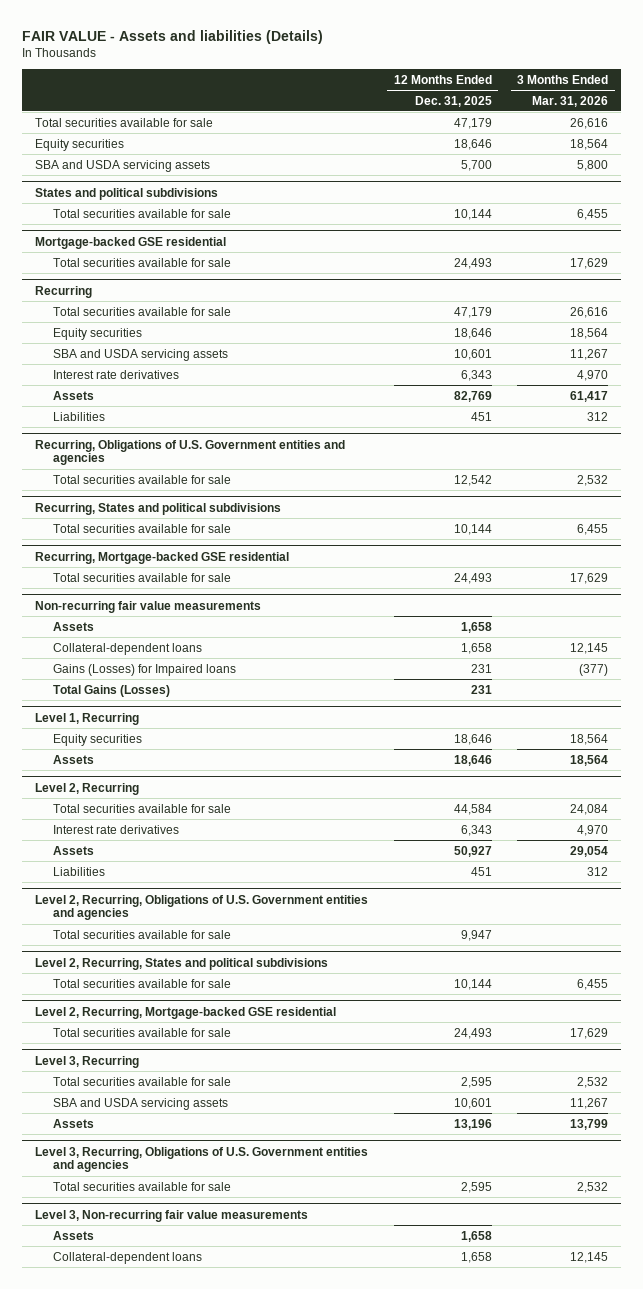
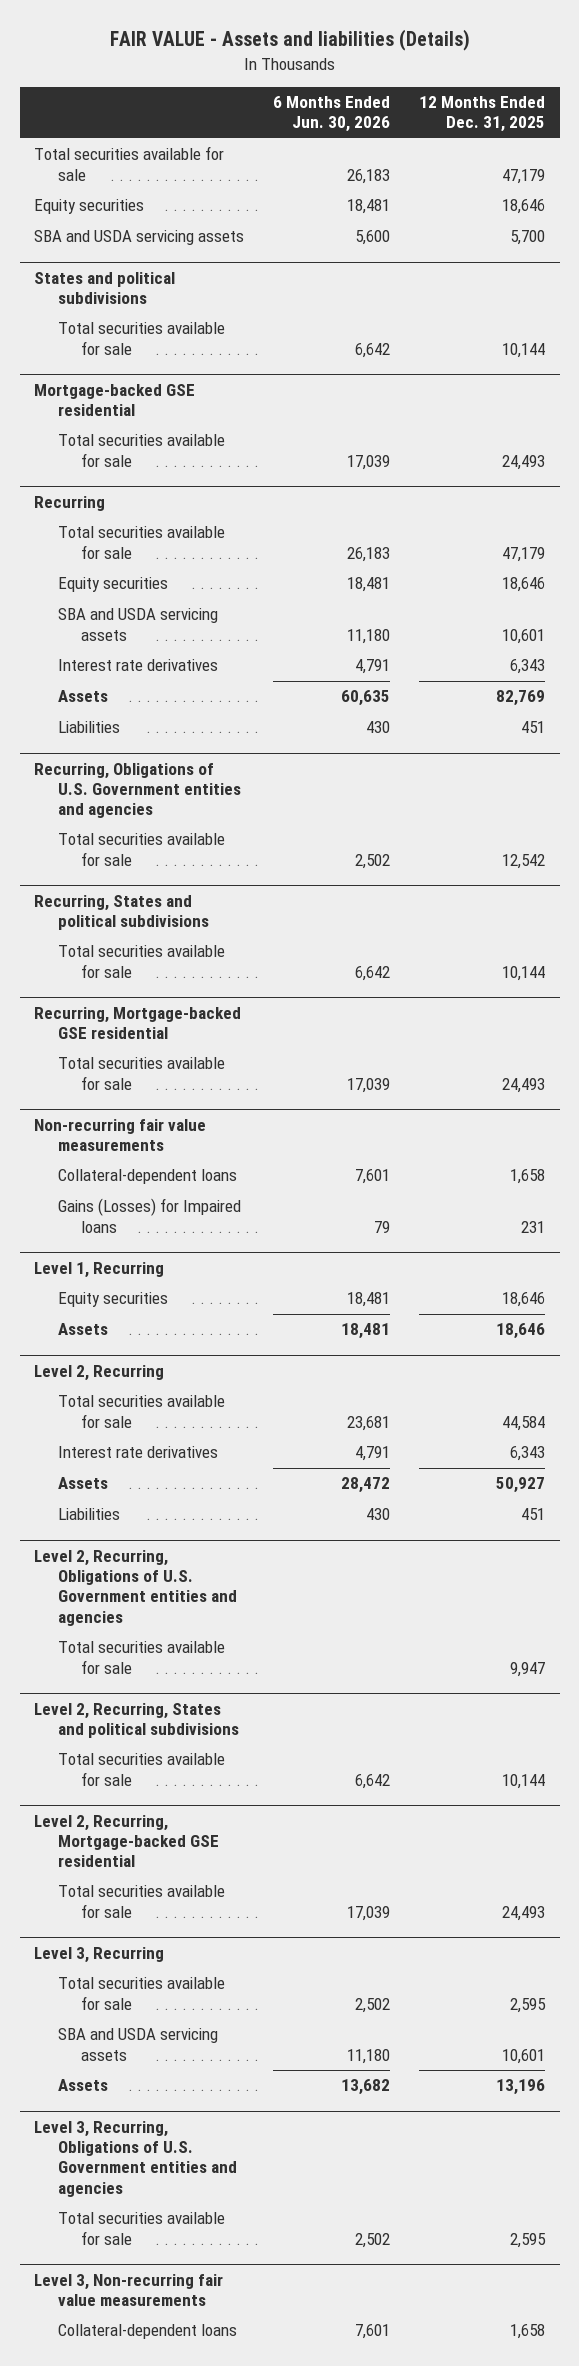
- | 12 Months Ended Dec. 31, 2025 | 3 Months Ended Mar. 31, 2026
+ | 6 Months Ended Jun. 30, 2026 | 12 Months Ended Dec. 31, 2025
@ Non-recurring fair value measurements
- Assets | 1,658 |
- Total Gains (Losses) | 231 |
@ Level 3, Non-recurring fair value measurements
- Assets | 1,658 |

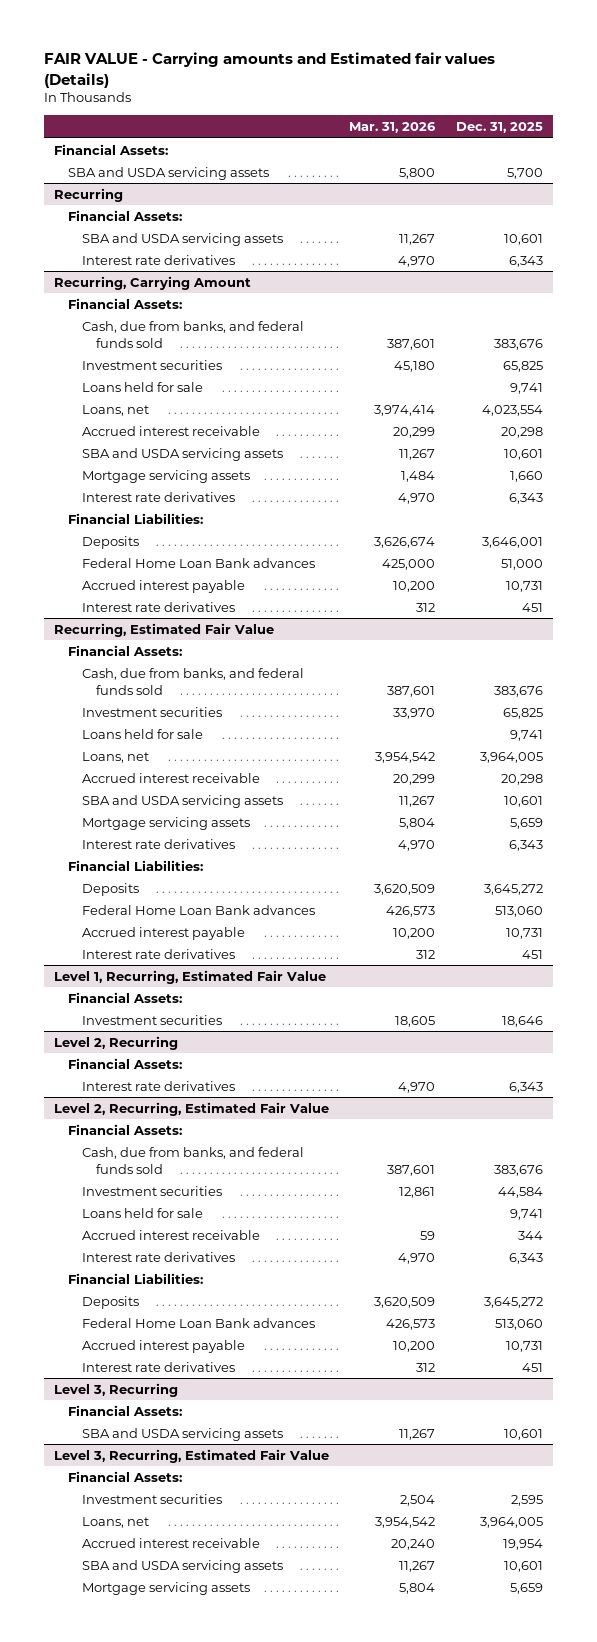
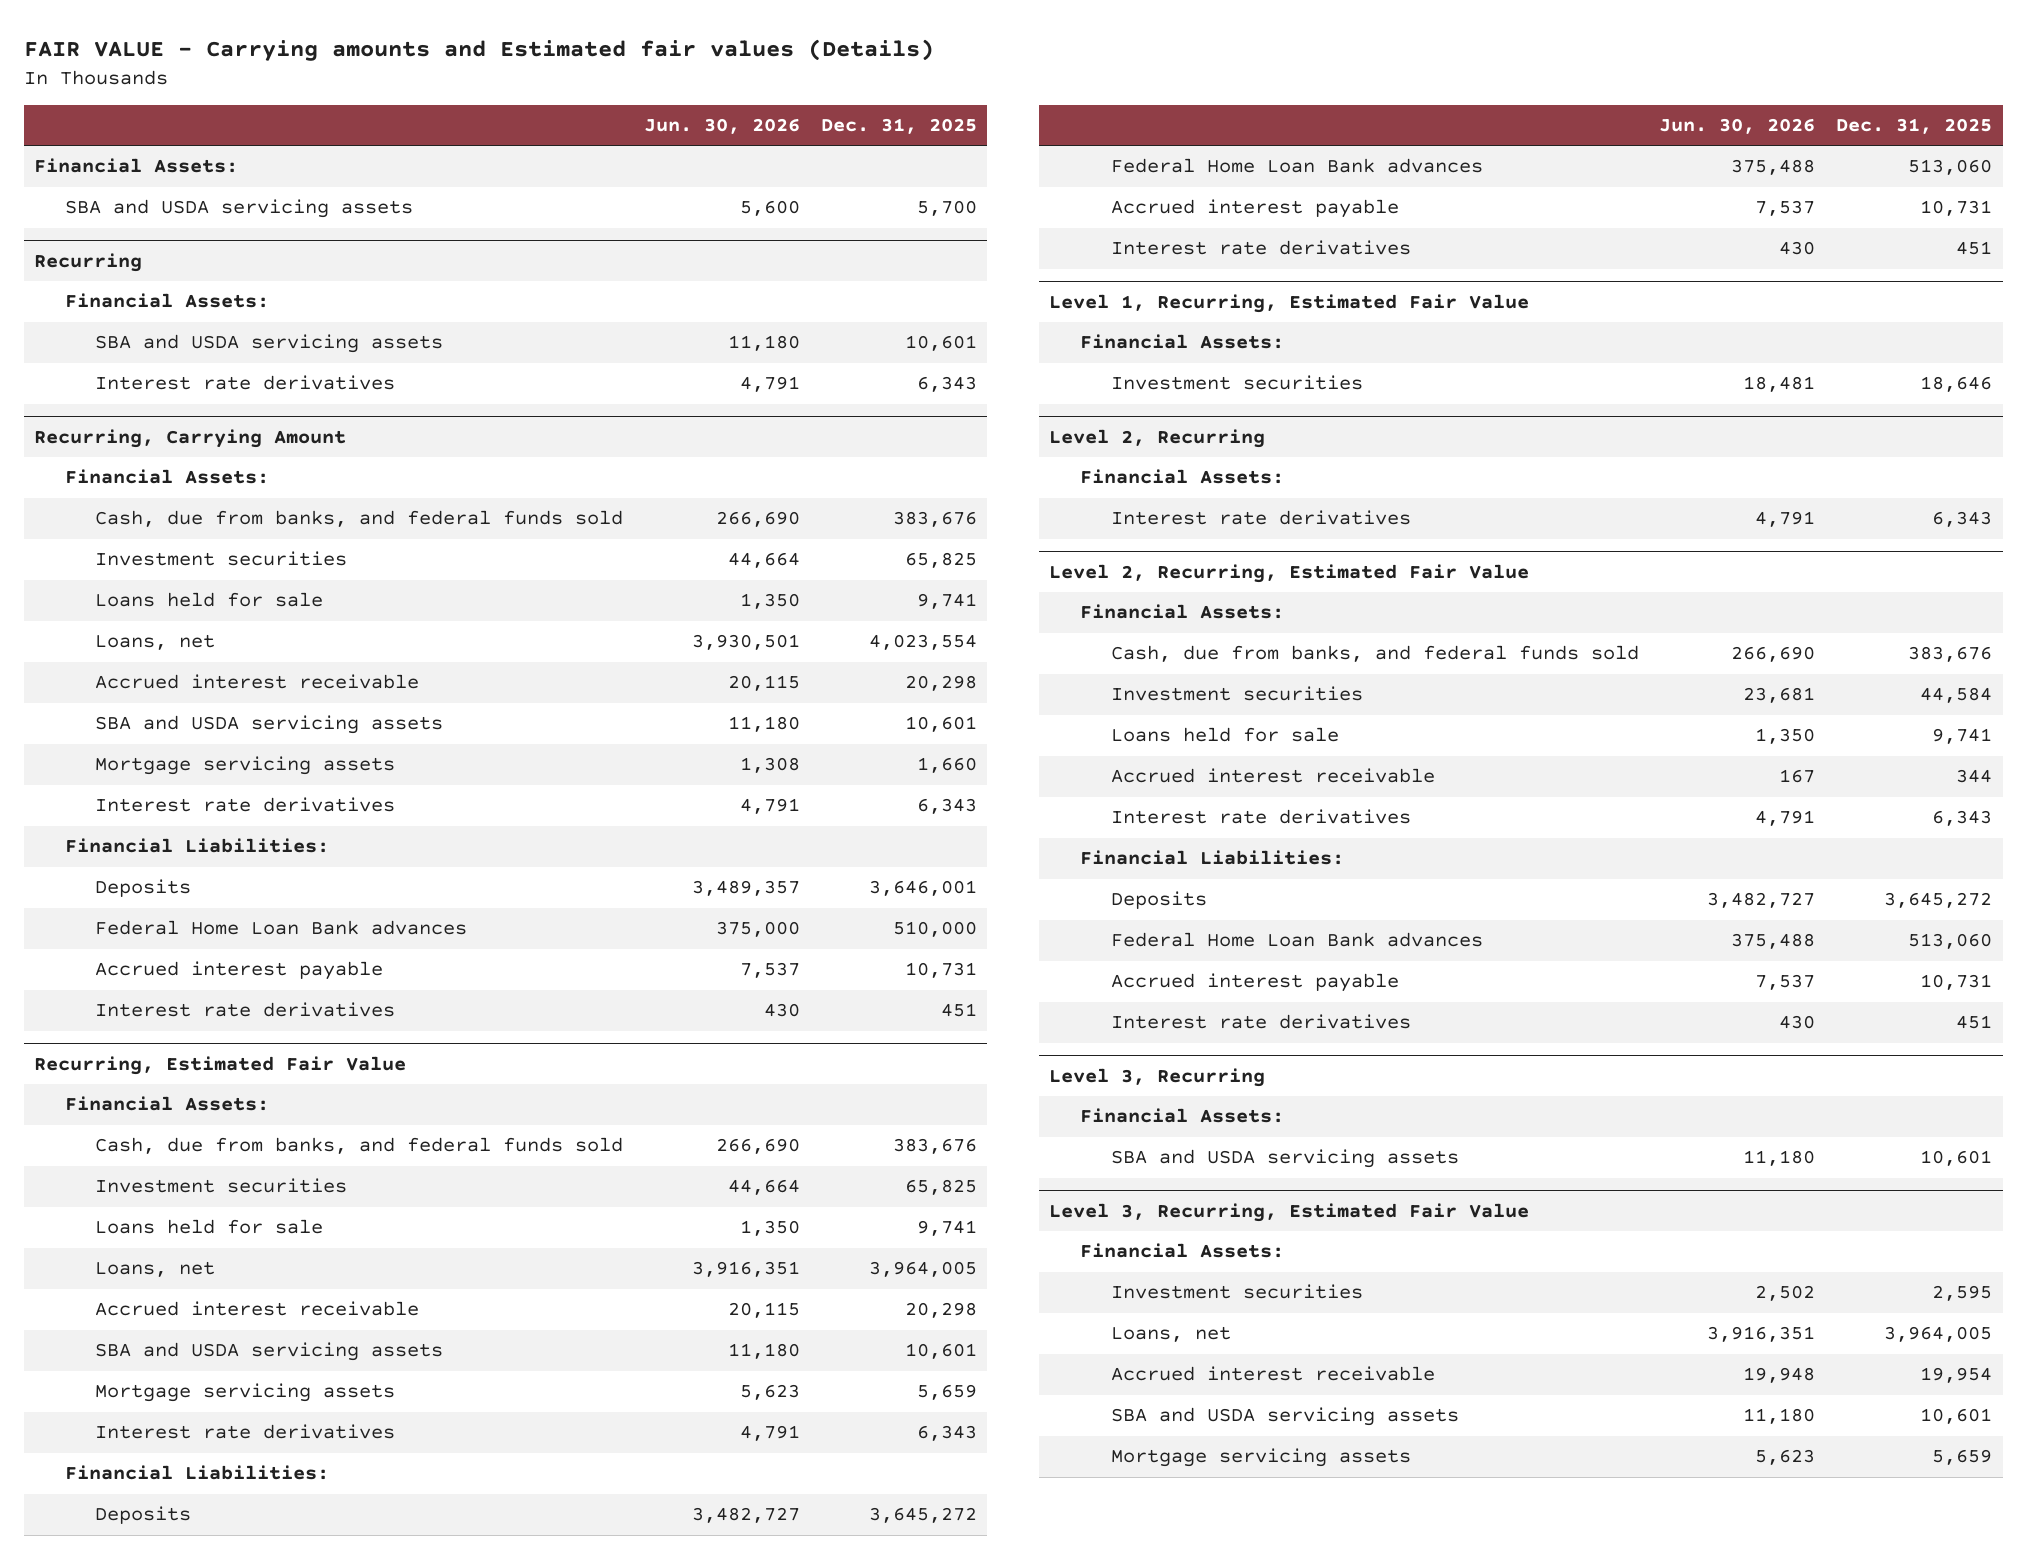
- | Mar. 31, 2026 | Dec. 31, 2025
+ | Jun. 30, 2026 | Dec. 31, 2025
@ Recurring, Carrying Amount
- Federal Home Loan Bank advances | 425,000 | 51,000
+ Federal Home Loan Bank advances | 375,000 | 510,000

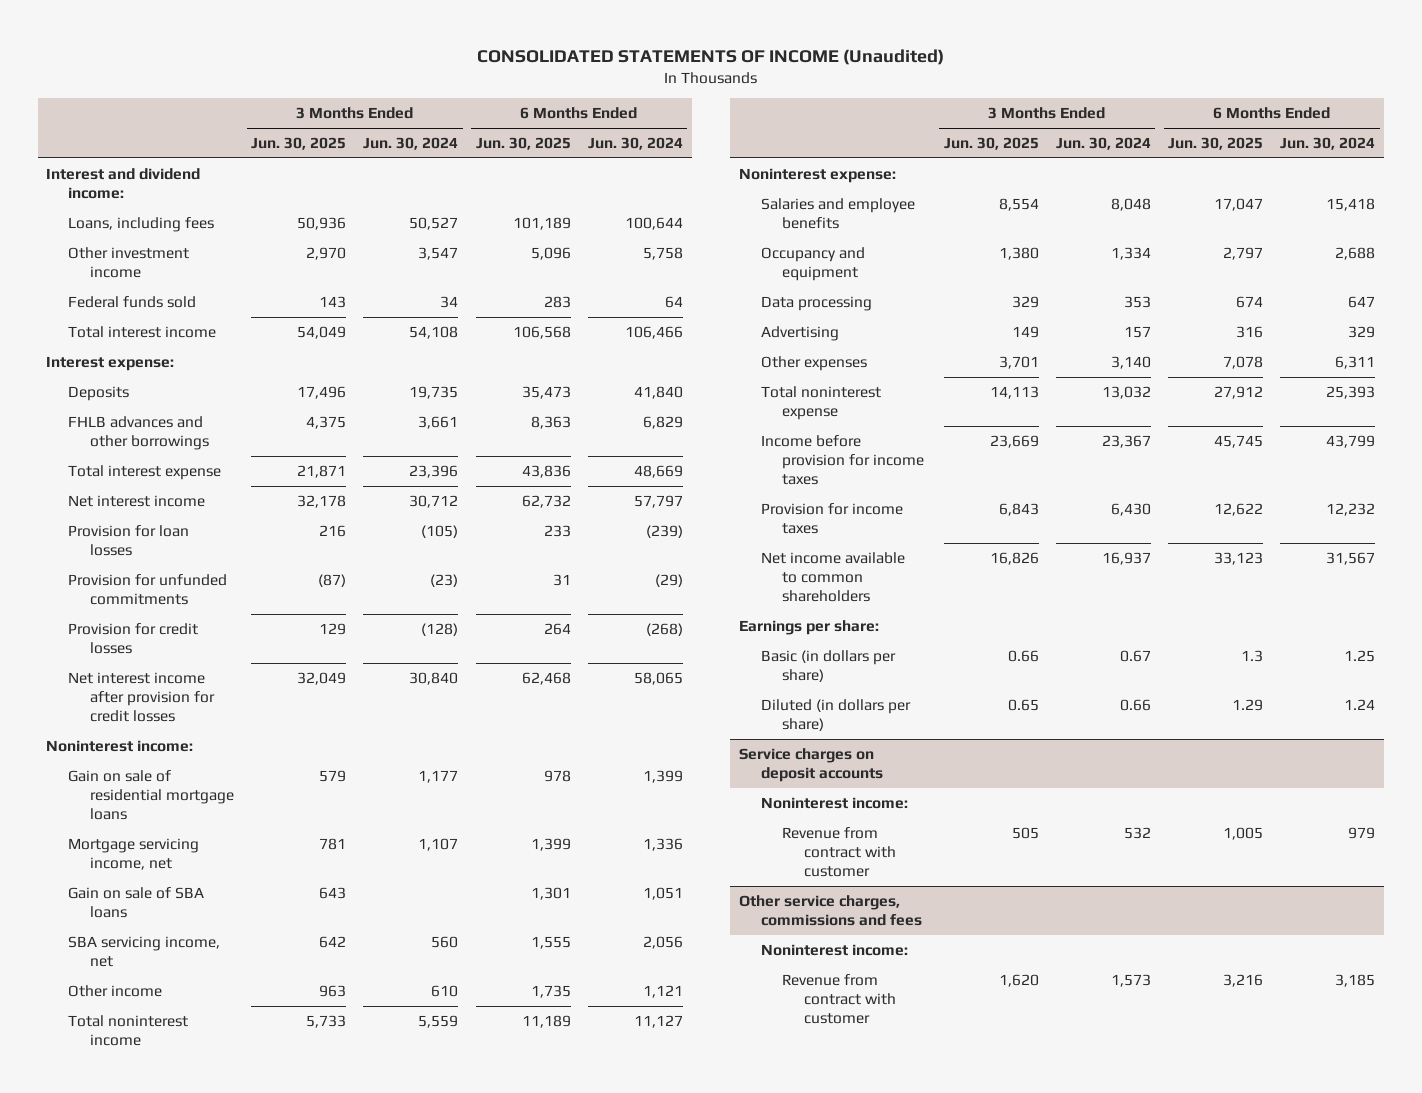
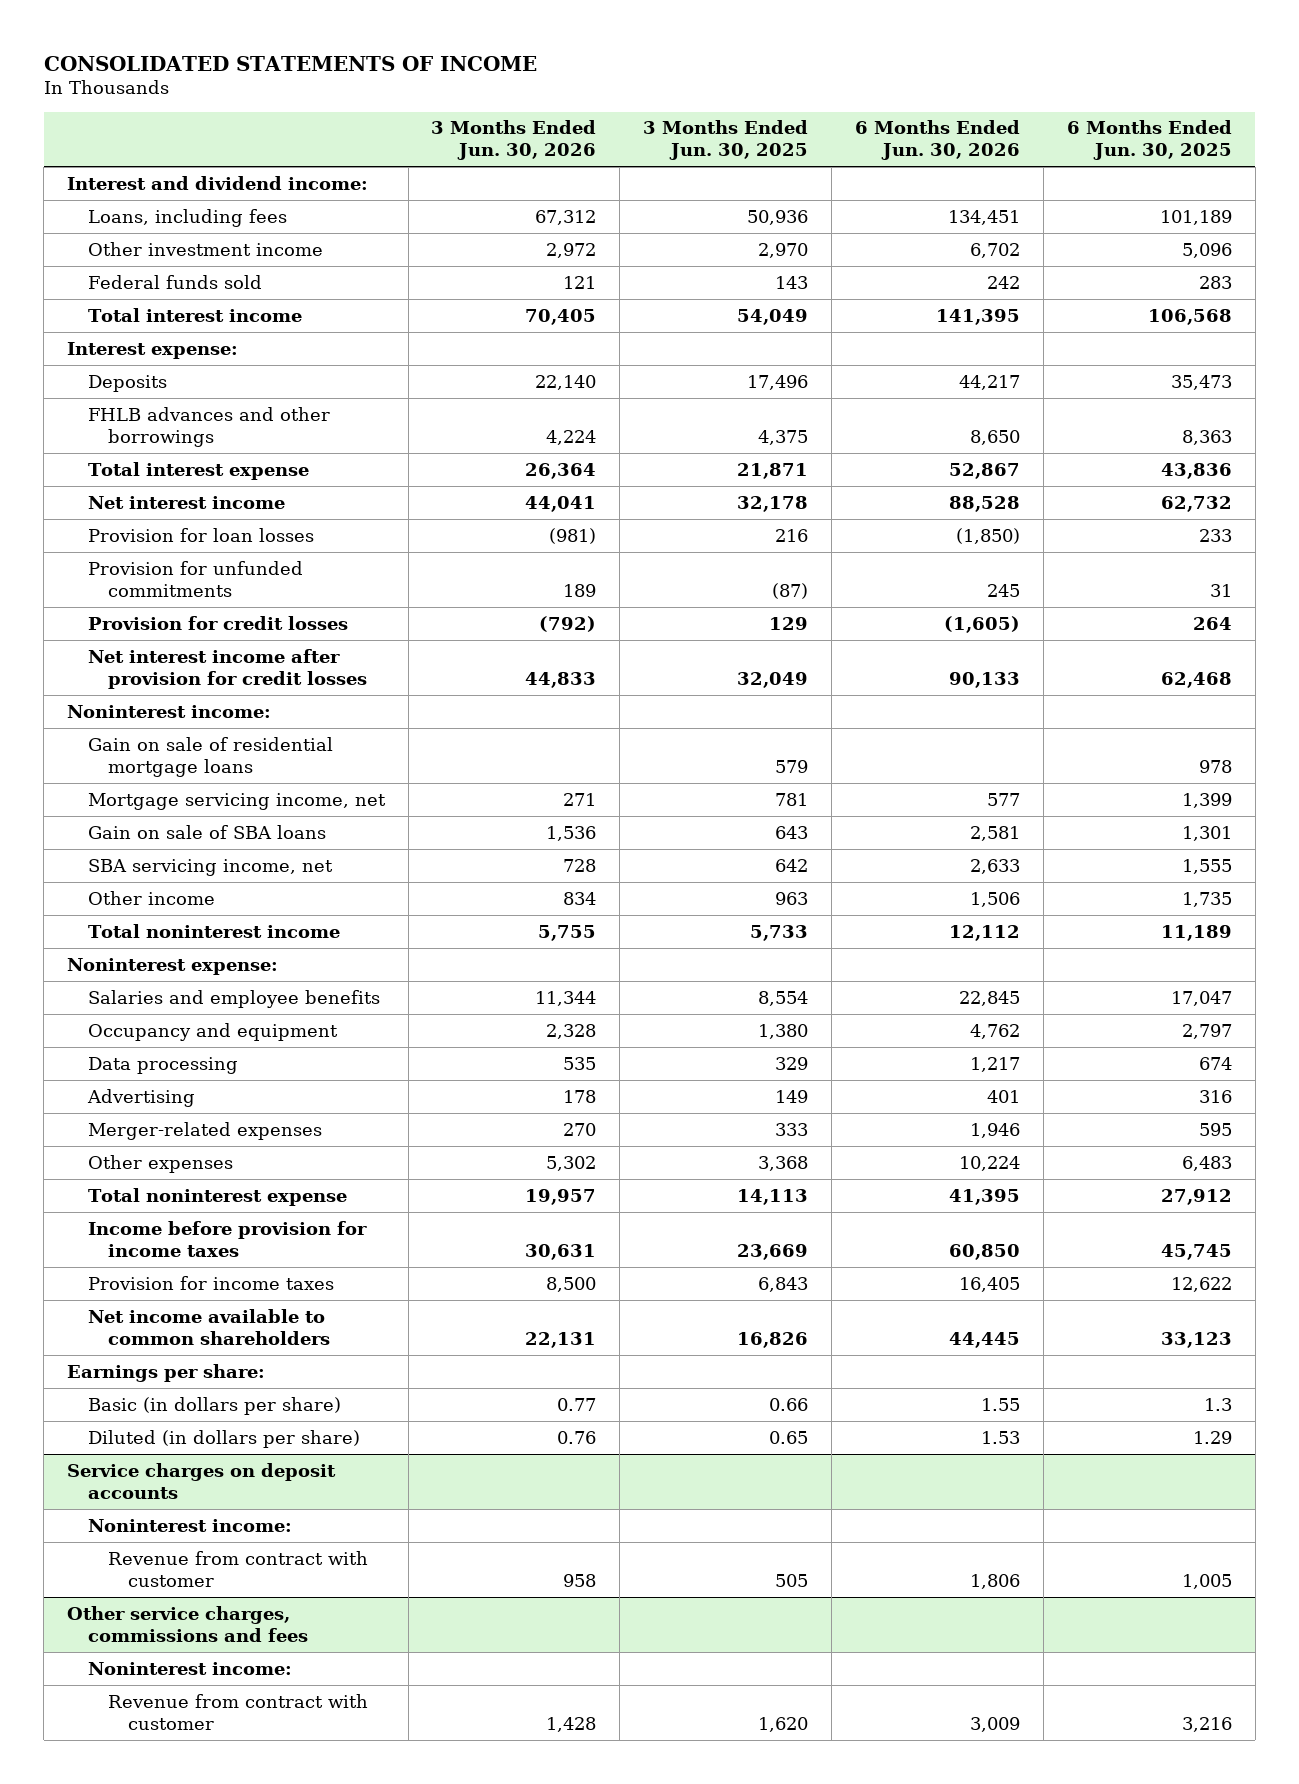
- CONSOLIDATED STATEMENTS OF INCOME (Unaudited)
+ CONSOLIDATED STATEMENTS OF INCOME
- | 3 Months Ended Jun. 30, 2025 | 3 Months Ended Jun. 30, 2024 | 6 Months Ended Jun. 30, 2025 | 6 Months Ended Jun. 30, 2024
+ | 3 Months Ended Jun. 30, 2026 | 3 Months Ended Jun. 30, 2025 | 6 Months Ended Jun. 30, 2026 | 6 Months Ended Jun. 30, 2025
- Other expenses | 3,701 | 3,140 | 7,078 | 6,311
+ Merger-related expenses | 270 | 333 | 1,946 | 595
+ Other expenses | 5,302 | 3,368 | 10,224 | 6,483

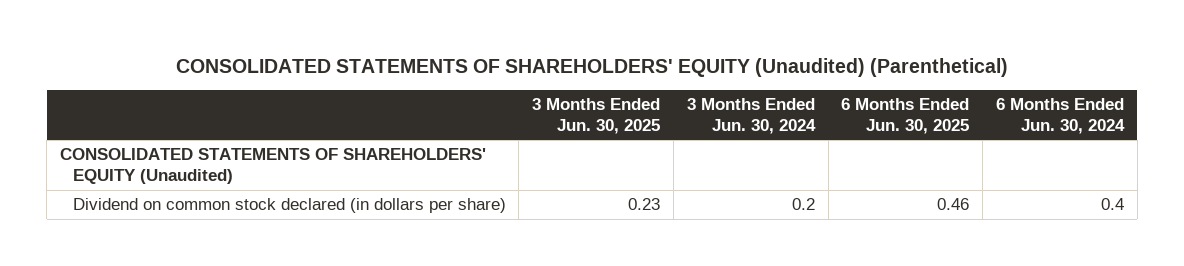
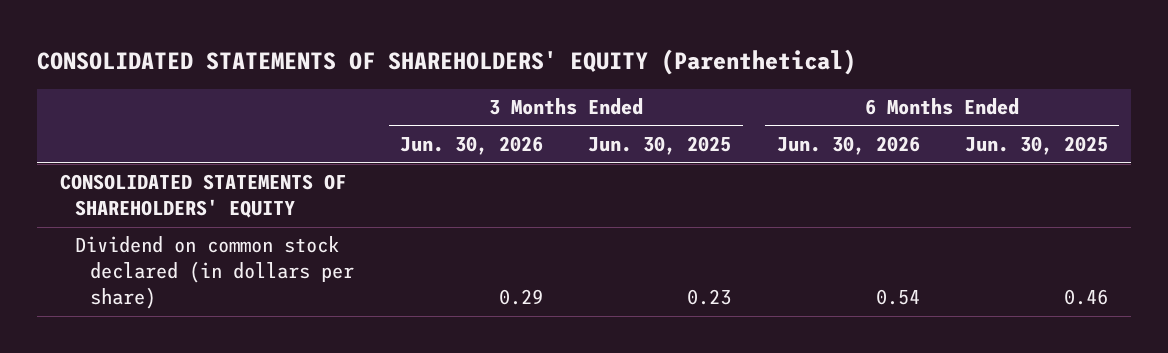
- CONSOLIDATED STATEMENTS OF SHAREHOLDERS' EQUITY (Unaudited) (Parenthetical)
+ CONSOLIDATED STATEMENTS OF SHAREHOLDERS' EQUITY (Parenthetical)
- | 3 Months Ended Jun. 30, 2025 | 3 Months Ended Jun. 30, 2024 | 6 Months Ended Jun. 30, 2025 | 6 Months Ended Jun. 30, 2024
+ | 3 Months Ended Jun. 30, 2026 | 3 Months Ended Jun. 30, 2025 | 6 Months Ended Jun. 30, 2026 | 6 Months Ended Jun. 30, 2025
- CONSOLIDATED STATEMENTS OF SHAREHOLDERS' EQUITY (Unaudited)
+ CONSOLIDATED STATEMENTS OF SHAREHOLDERS' EQUITY

